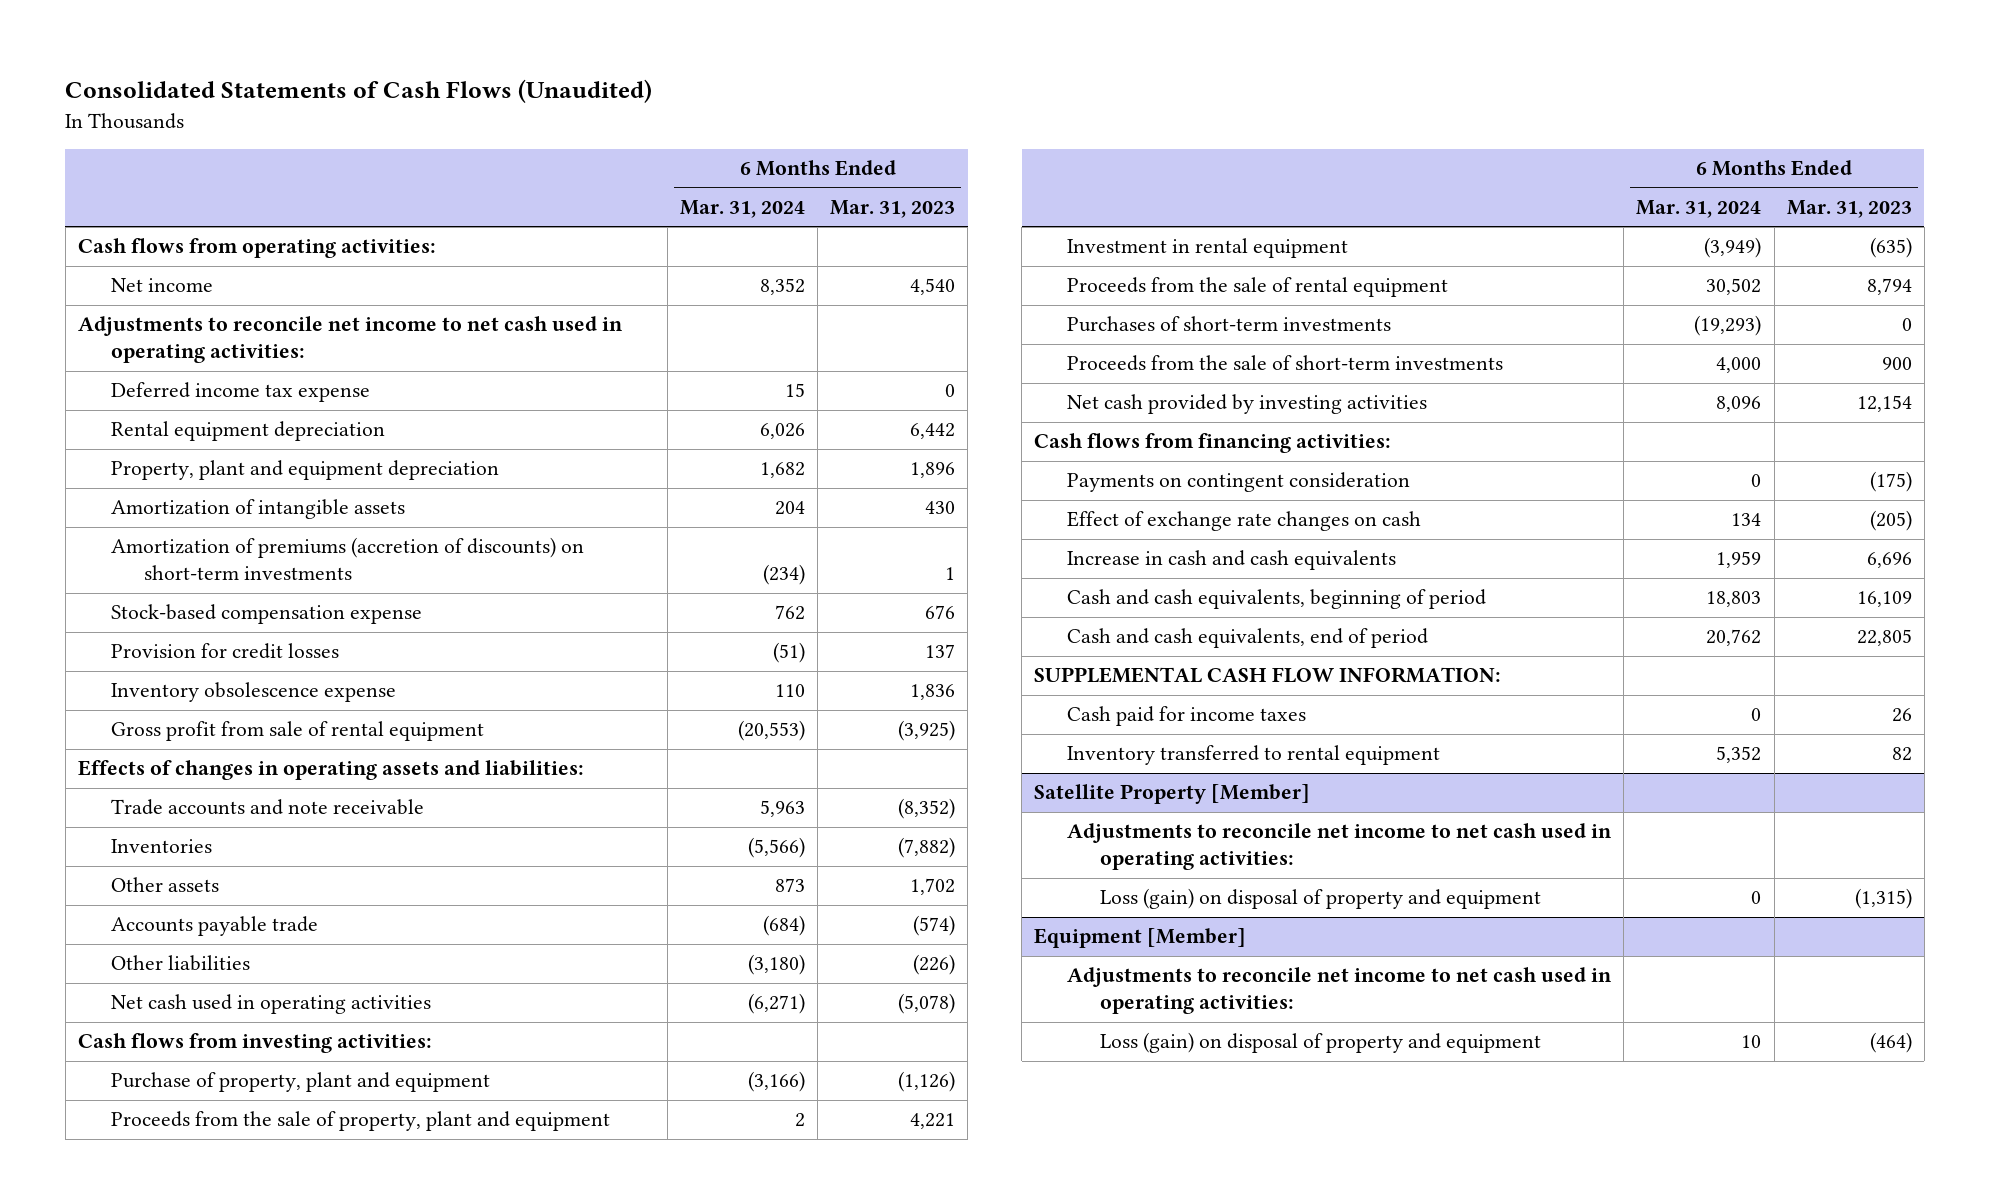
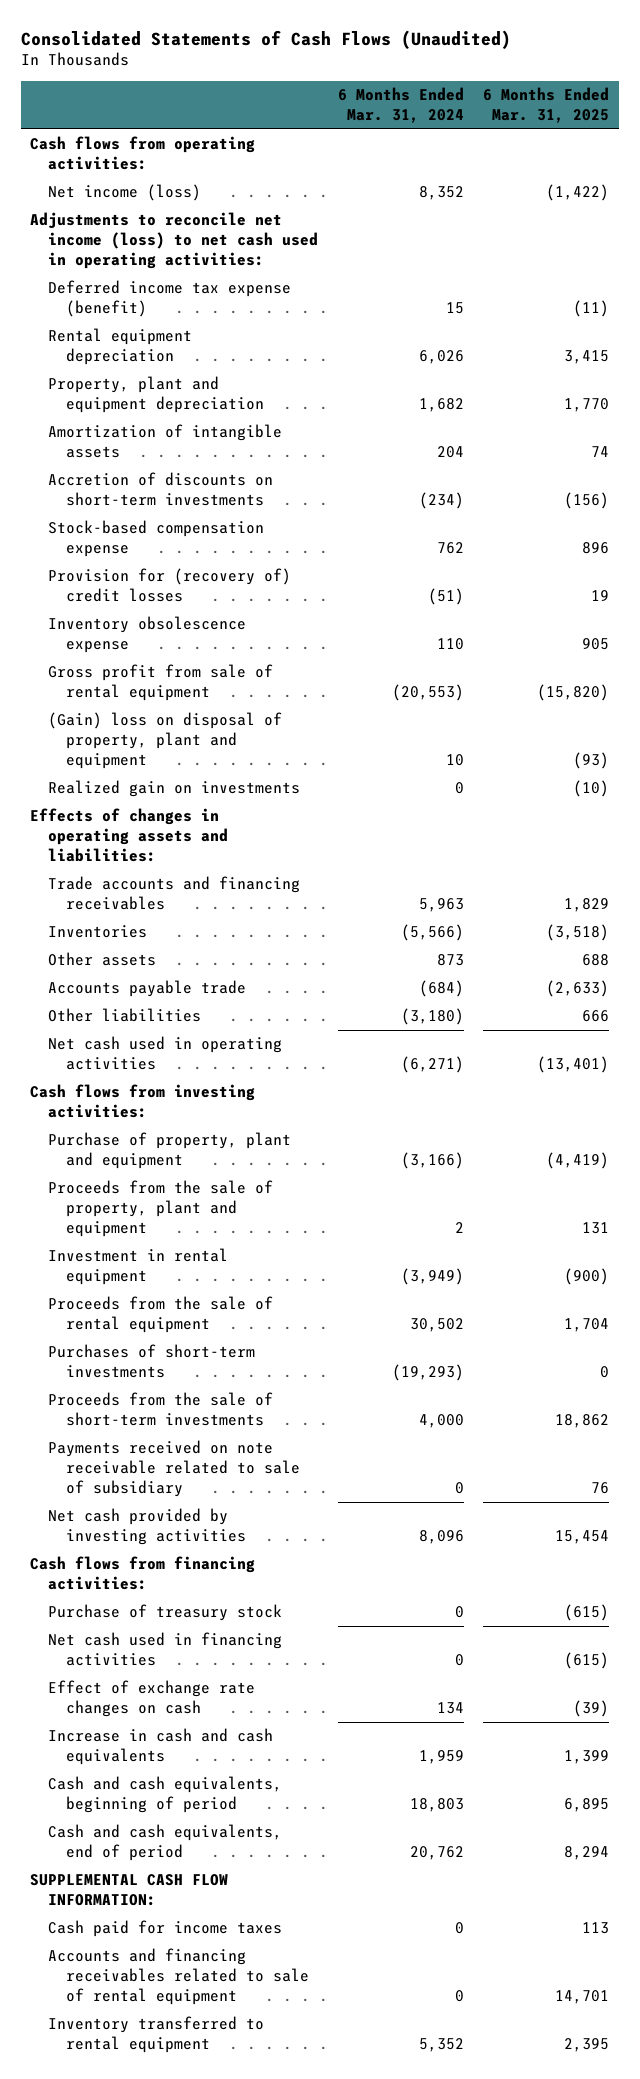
- | 6 Months Ended Mar. 31, 2024 | 6 Months Ended Mar. 31, 2023
+ | 6 Months Ended Mar. 31, 2024 | 6 Months Ended Mar. 31, 2025
- Net income | 8,352 | 4,540
- Adjustments to reconcile net income to net cash used in operating activities:
- Deferred income tax expense | 15 | 0
+ Net income (loss) | 8,352 | (1,422)
+ Adjustments to reconcile net income (loss) to net cash used in operating activities:
+ Deferred income tax expense (benefit) | 15 | (11)
- Amortization of premiums (accretion of discounts) on short-term investments | (234) | 1
+ Accretion of discounts on short-term investments | (234) | (156)
- Provision for credit losses | (51) | 137
+ Provision for (recovery of) credit losses | (51) | 19
+ (Gain) loss on disposal of property, plant and equipment | 10 | (93)
+ Realized gain on investments | 0 | (10)
- Trade accounts and note receivable | 5,963 | (8,352)
+ Trade accounts and financing receivables | 5,963 | 1,829
+ Payments received on note receivable related to sale of subsidiary | 0 | 76
- Payments on contingent consideration | 0 | (175)
+ Purchase of treasury stock | 0 | (615)
+ Net cash used in financing activities | 0 | (615)
+ Accounts and financing receivables related to sale of rental equipment | 0 | 14,701
- Satellite Property [Member]
- Adjustments to reconcile net income to net cash used in operating activities:
- Loss (gain) on disposal of property and equipment | 0 | (1,315)
- Equipment [Member]
- Adjustments to reconcile net income to net cash used in operating activities:
- Loss (gain) on disposal of property and equipment | 10 | (464)

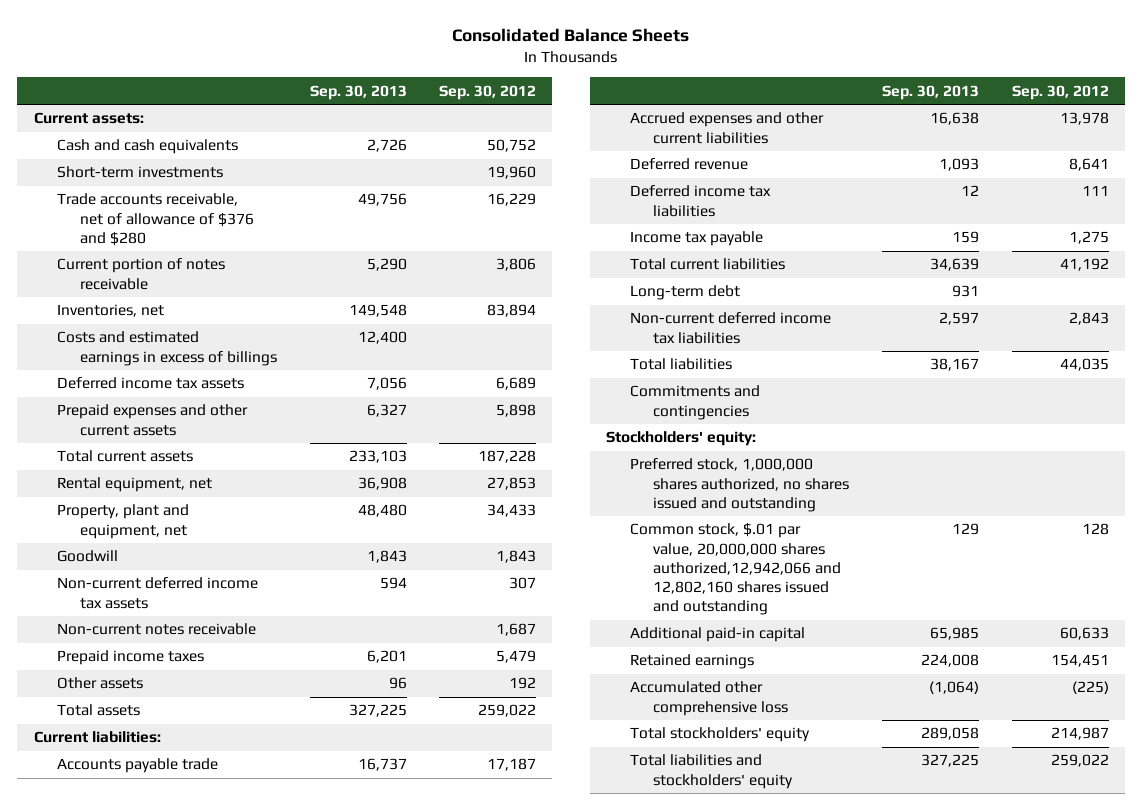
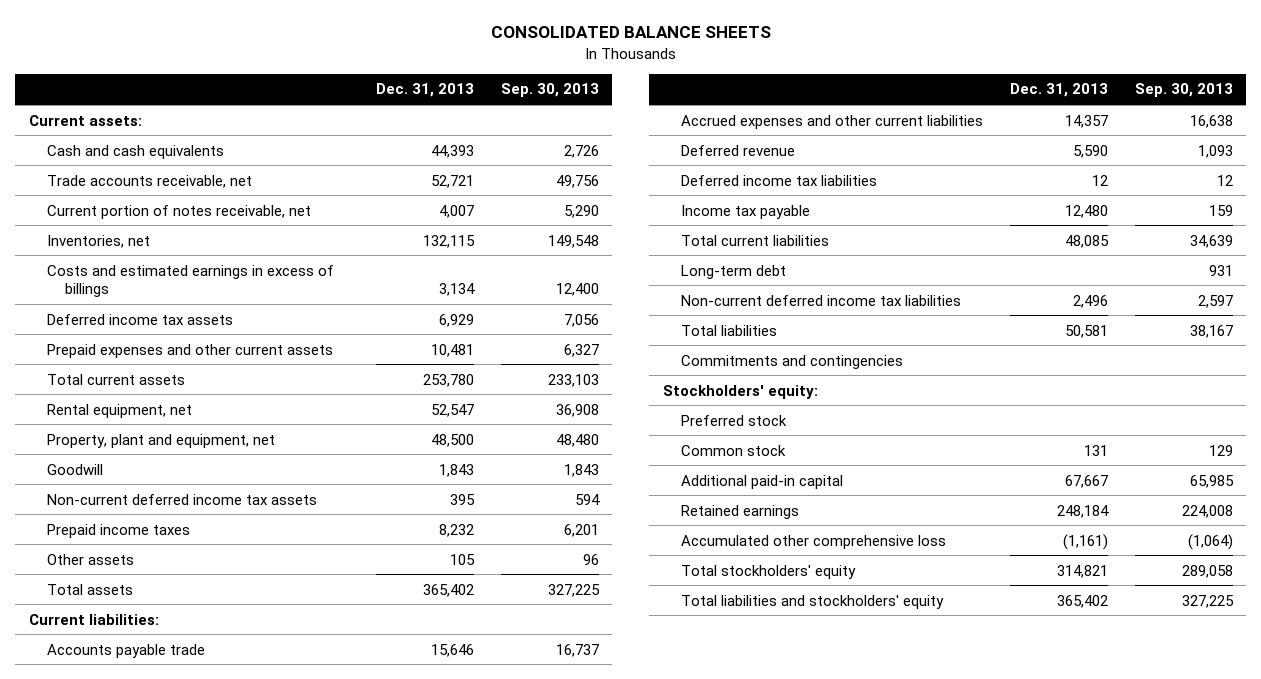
- Consolidated Balance Sheets
+ CONSOLIDATED BALANCE SHEETS
- | Sep. 30, 2013 | Sep. 30, 2012
+ | Dec. 31, 2013 | Sep. 30, 2013
- Short-term investments | | 19,960
- Trade accounts receivable, net of allowance of $376 and $280 | 49,756 | 16,229
- Current portion of notes receivable | 5,290 | 3,806
+ Trade accounts receivable, net | 52,721 | 49,756
+ Current portion of notes receivable, net | 4,007 | 5,290
- Non-current notes receivable | | 1,687
- Preferred stock, 1,000,000 shares authorized, no shares issued and outstanding
- Common stock, $.01 par value, 20,000,000 shares authorized,12,942,066 and 12,802,160 shares issued and outstanding | 129 | 128
+ Preferred stock
+ Common stock | 131 | 129

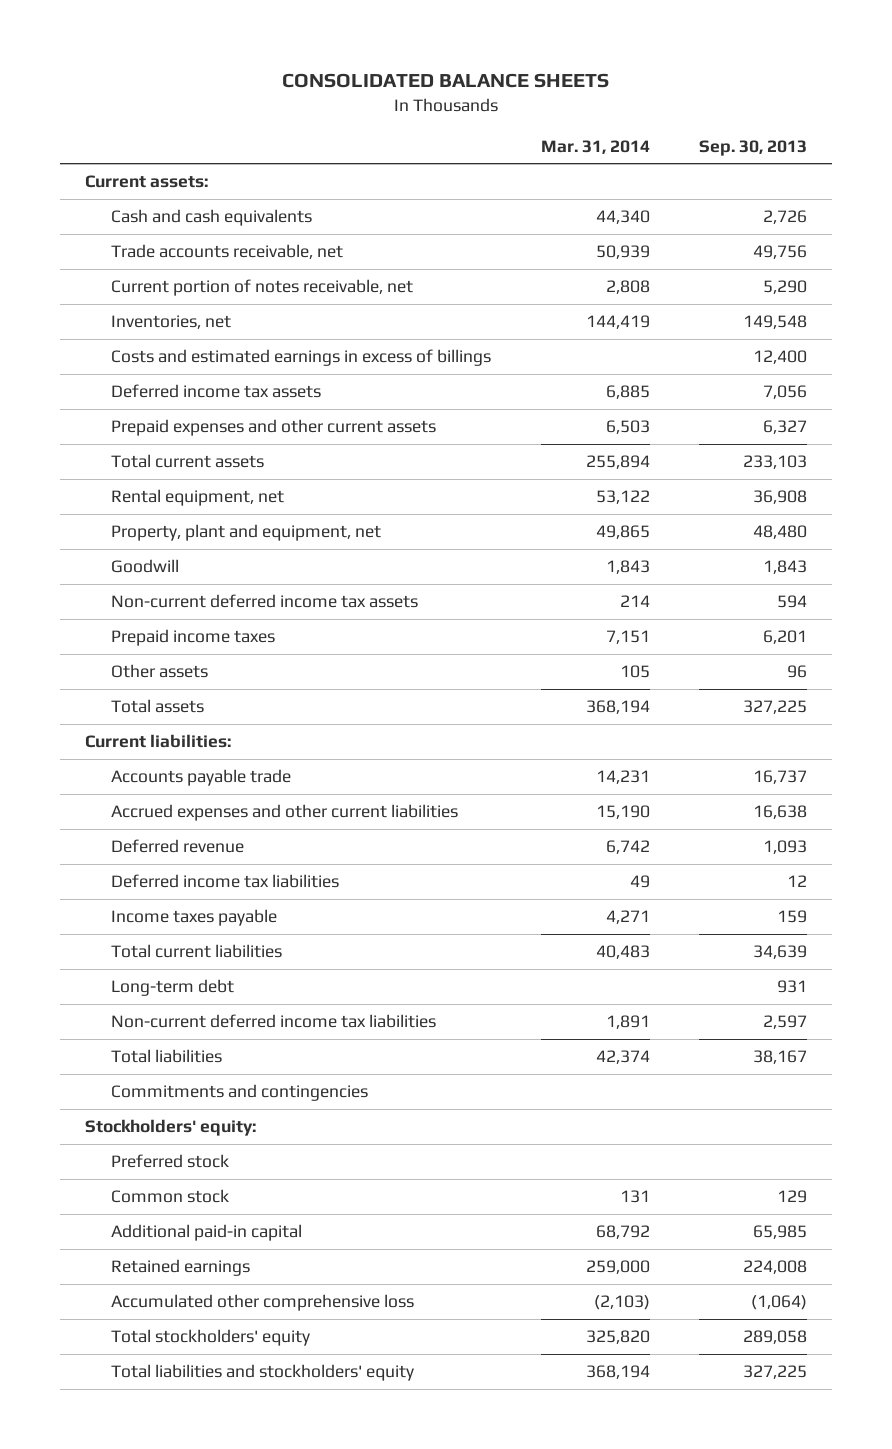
- | Dec. 31, 2013 | Sep. 30, 2013
+ | Mar. 31, 2014 | Sep. 30, 2013
- Income tax payable | 12,480 | 159
+ Income taxes payable | 4,271 | 159

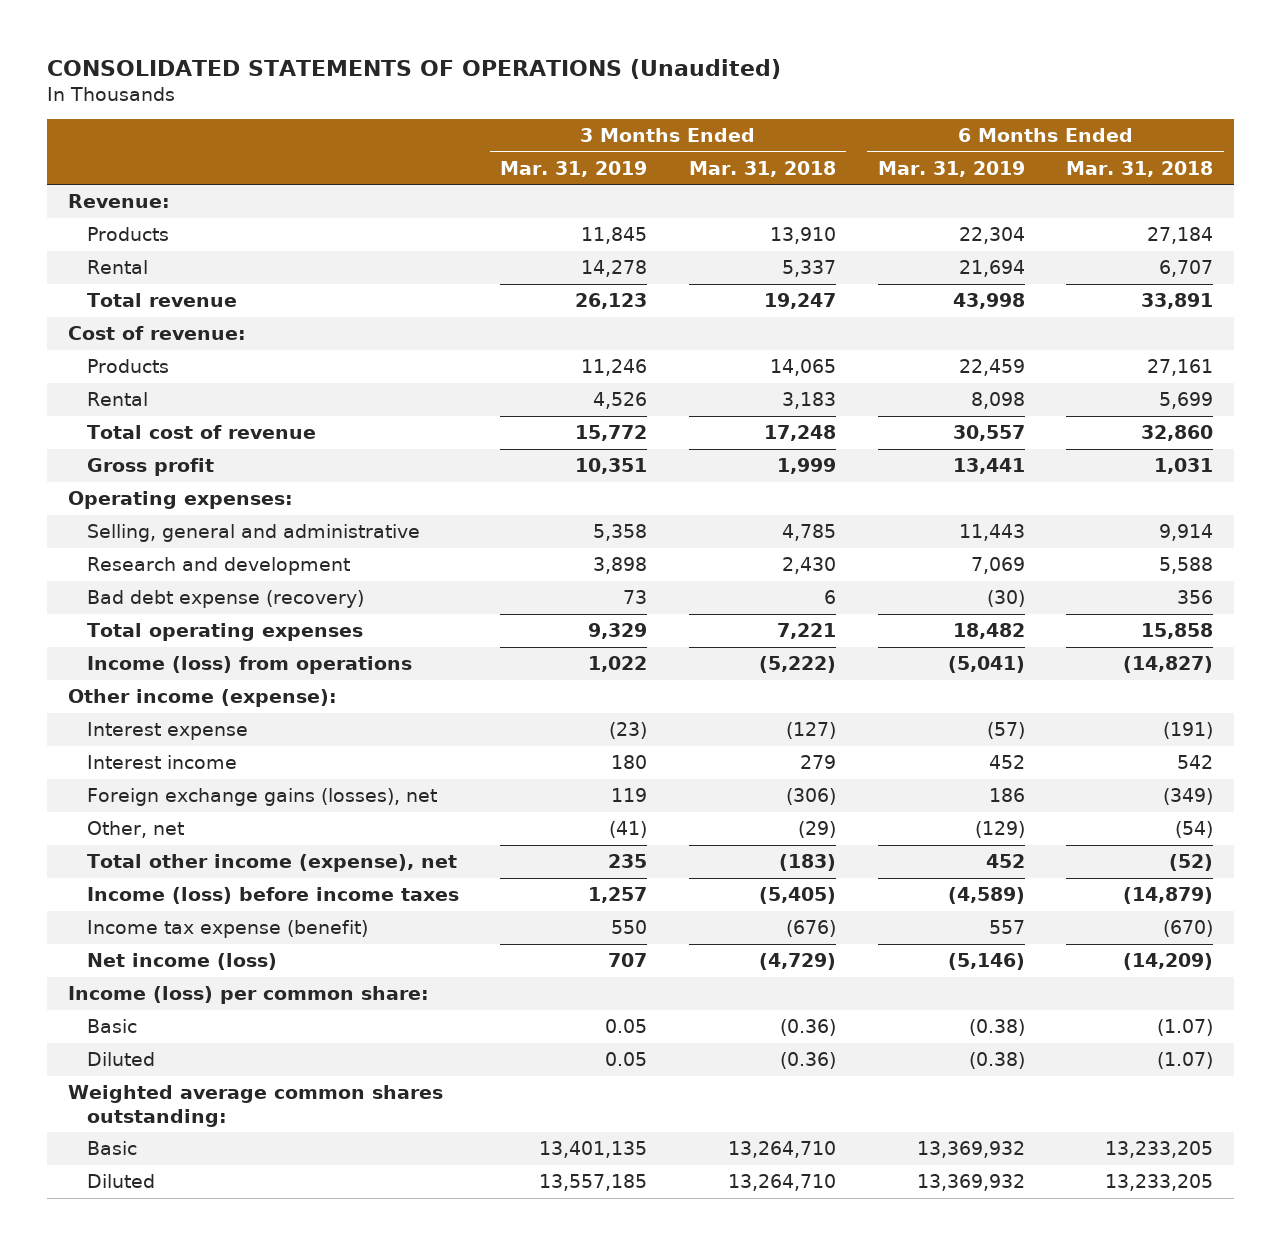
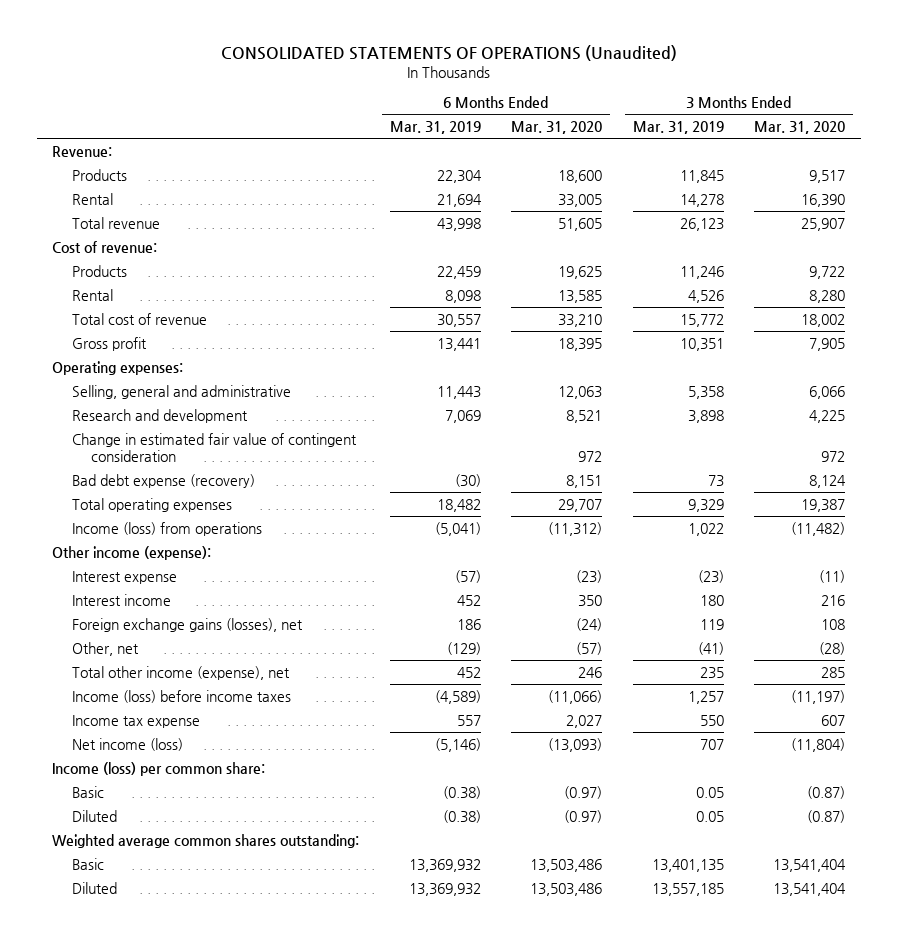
- | 3 Months Ended Mar. 31, 2019 | 3 Months Ended Mar. 31, 2018 | 6 Months Ended Mar. 31, 2019 | 6 Months Ended Mar. 31, 2018
+ | 6 Months Ended Mar. 31, 2019 | 6 Months Ended Mar. 31, 2020 | 3 Months Ended Mar. 31, 2019 | 3 Months Ended Mar. 31, 2020
+ Change in estimated fair value of contingent consideration | | 972 | | 972
- Income tax expense (benefit) | 550 | (676) | 557 | (670)
+ Income tax expense | 557 | 2,027 | 550 | 607

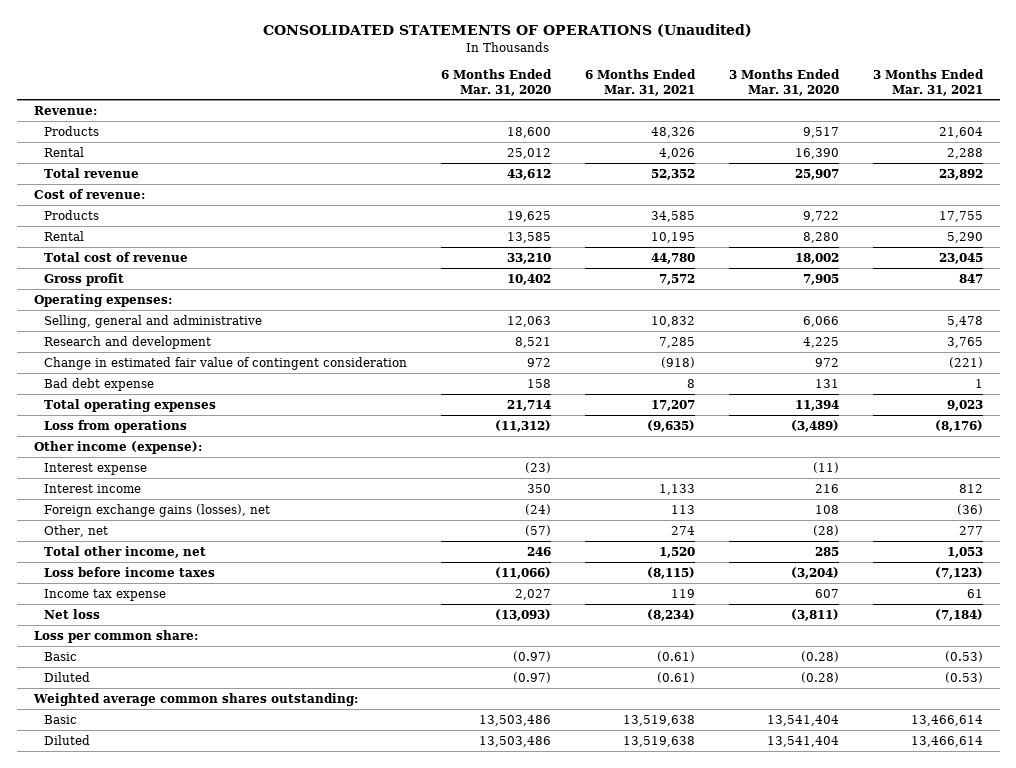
- | 6 Months Ended Mar. 31, 2019 | 6 Months Ended Mar. 31, 2020 | 3 Months Ended Mar. 31, 2019 | 3 Months Ended Mar. 31, 2020
+ | 6 Months Ended Mar. 31, 2020 | 6 Months Ended Mar. 31, 2021 | 3 Months Ended Mar. 31, 2020 | 3 Months Ended Mar. 31, 2021
- Rental | 21,694 | 33,005 | 14,278 | 16,390
- Total revenue | 43,998 | 51,605 | 26,123 | 25,907
+ Rental | 25,012 | 4,026 | 16,390 | 2,288
+ Total revenue | 43,612 | 52,352 | 25,907 | 23,892
- Gross profit | 13,441 | 18,395 | 10,351 | 7,905
+ Gross profit | 10,402 | 7,572 | 7,905 | 847
- Bad debt expense (recovery) | (30) | 8,151 | 73 | 8,124
- Total operating expenses | 18,482 | 29,707 | 9,329 | 19,387
- Income (loss) from operations | (5,041) | (11,312) | 1,022 | (11,482)
+ Bad debt expense | 158 | 8 | 131 | 1
+ Total operating expenses | 21,714 | 17,207 | 11,394 | 9,023
+ Loss from operations | (11,312) | (9,635) | (3,489) | (8,176)
- Total other income (expense), net | 452 | 246 | 235 | 285
- Income (loss) before income taxes | (4,589) | (11,066) | 1,257 | (11,197)
+ Total other income, net | 246 | 1,520 | 285 | 1,053
+ Loss before income taxes | (11,066) | (8,115) | (3,204) | (7,123)
- Net income (loss) | (5,146) | (13,093) | 707 | (11,804)
- Income (loss) per common share:
- Basic | (0.38) | (0.97) | 0.05 | (0.87)
- Diluted | (0.38) | (0.97) | 0.05 | (0.87)
+ Net loss | (13,093) | (8,234) | (3,811) | (7,184)
+ Loss per common share:
+ Basic | (0.97) | (0.61) | (0.28) | (0.53)
+ Diluted | (0.97) | (0.61) | (0.28) | (0.53)

